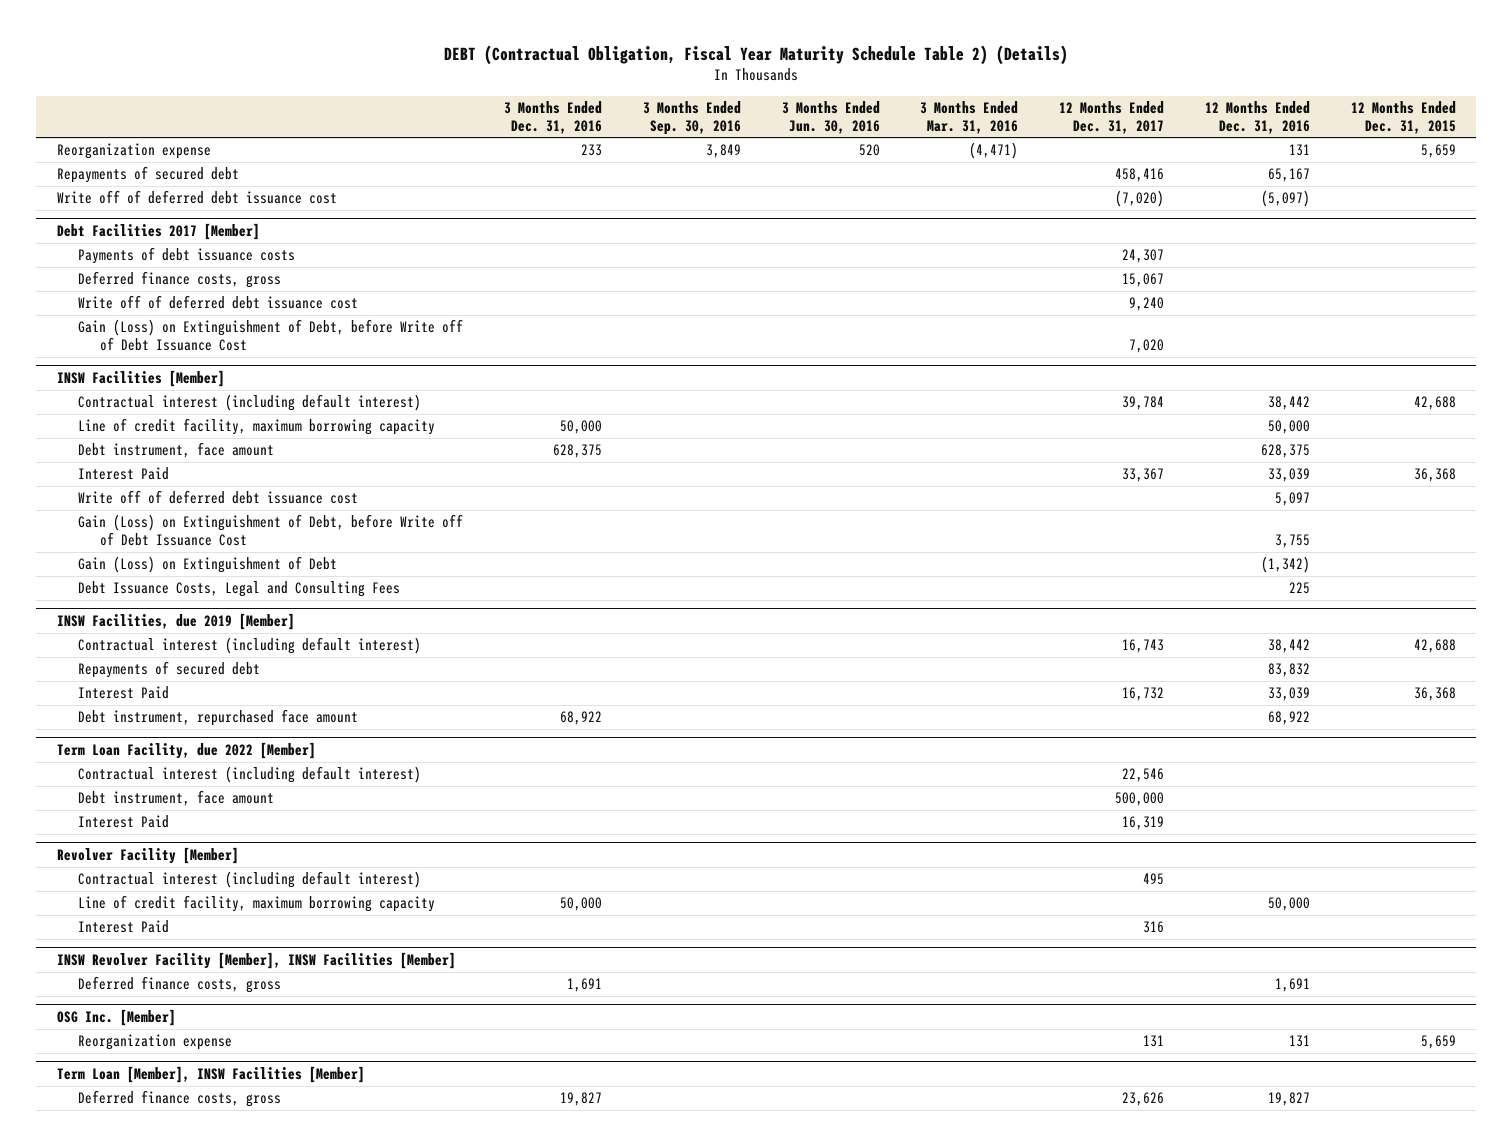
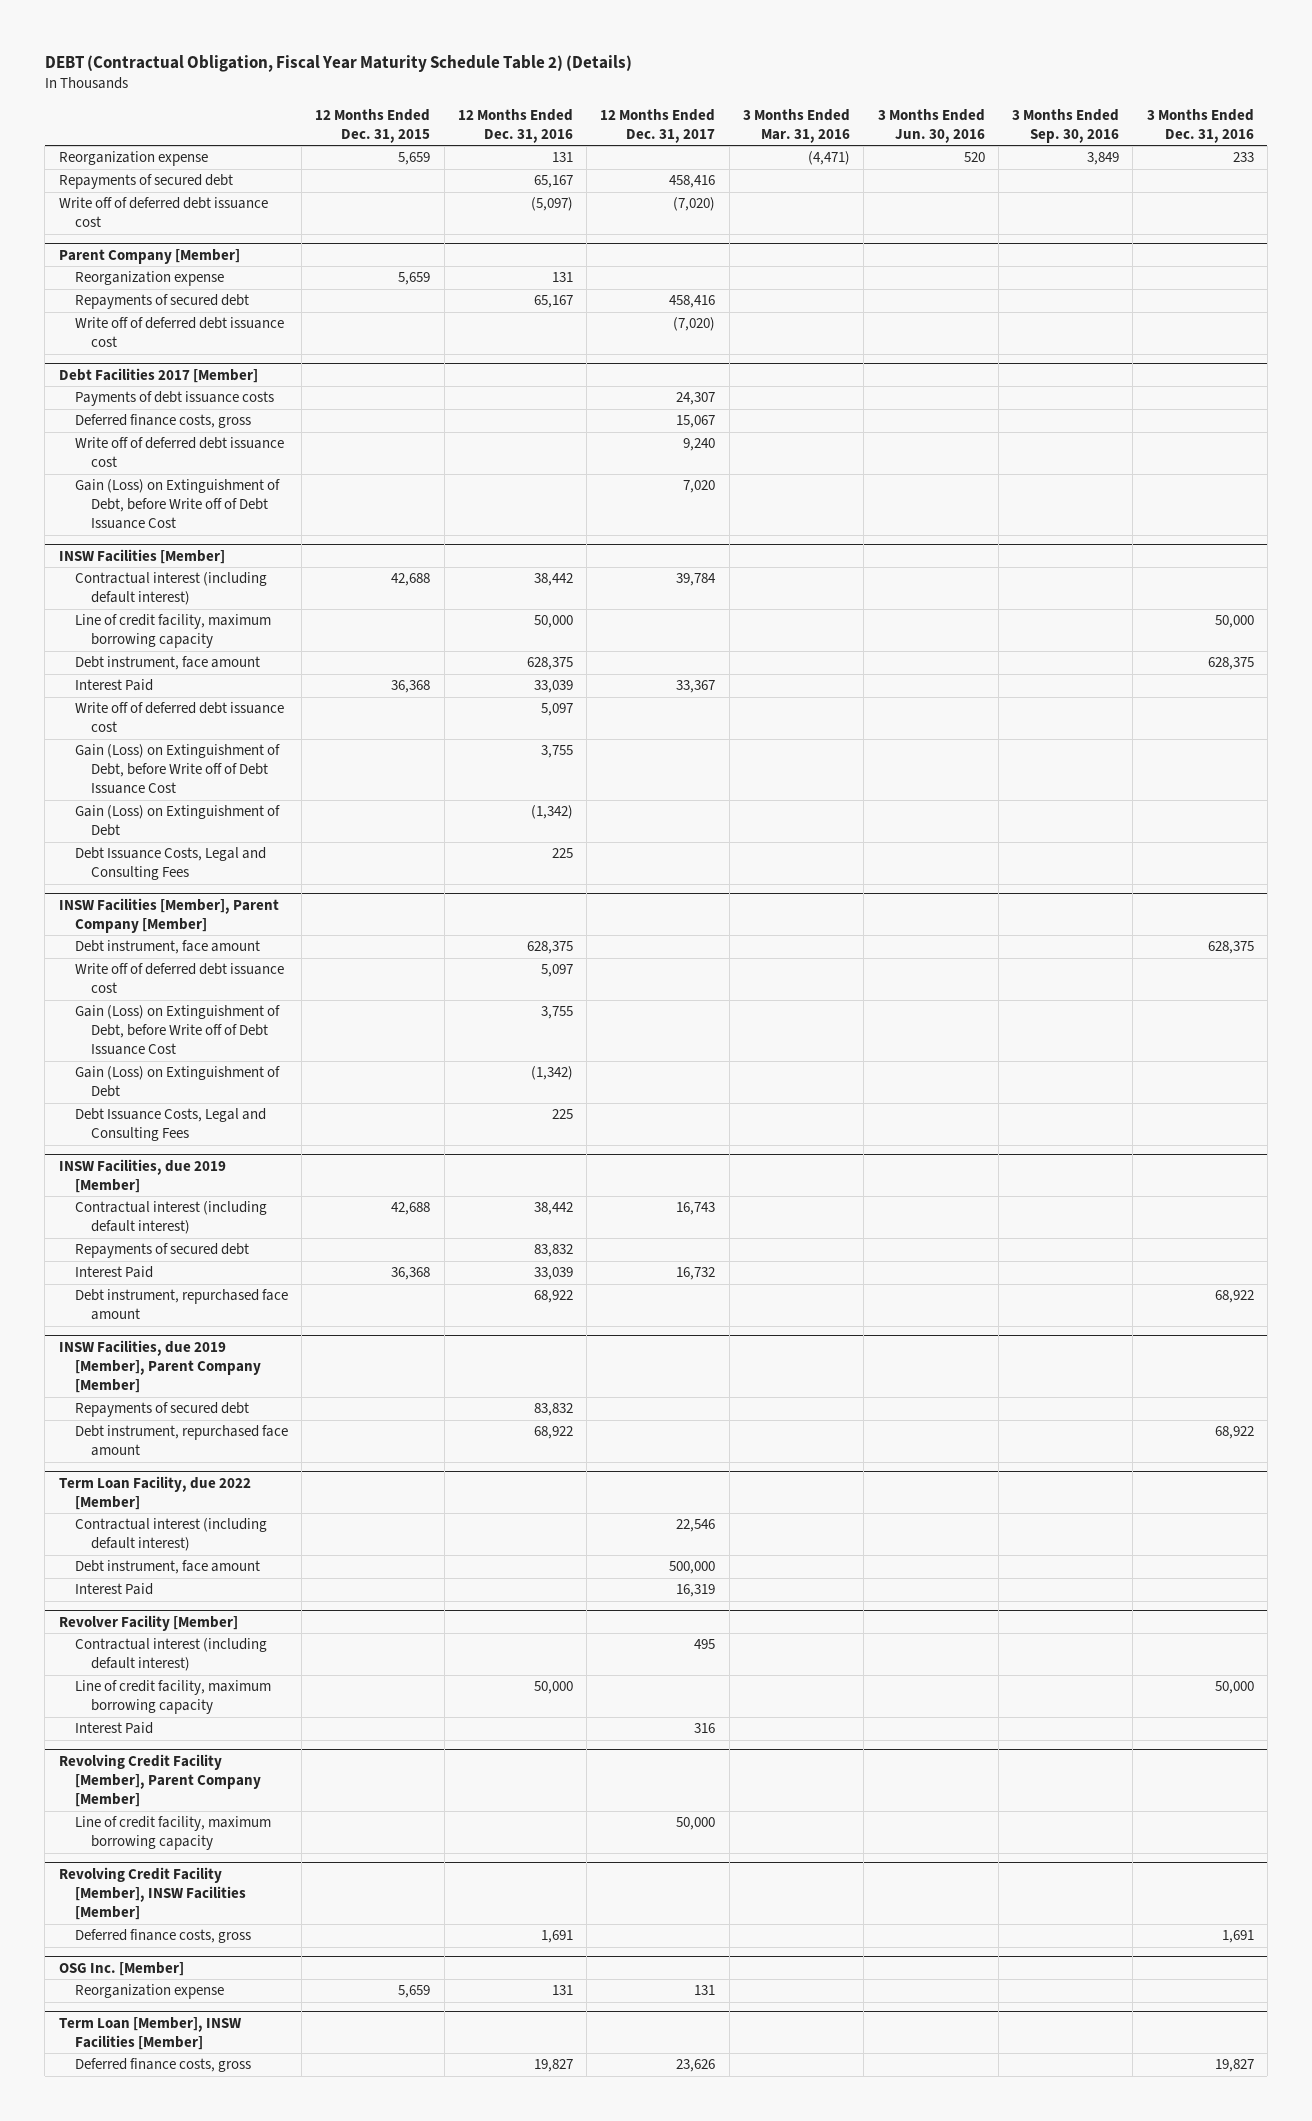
- | 3 Months Ended Dec. 31, 2016 | 3 Months Ended Sep. 30, 2016 | 3 Months Ended Jun. 30, 2016 | 3 Months Ended Mar. 31, 2016 | 12 Months Ended Dec. 31, 2017 | 12 Months Ended Dec. 31, 2016 | 12 Months Ended Dec. 31, 2015
+ | 12 Months Ended Dec. 31, 2015 | 12 Months Ended Dec. 31, 2016 | 12 Months Ended Dec. 31, 2017 | 3 Months Ended Mar. 31, 2016 | 3 Months Ended Jun. 30, 2016 | 3 Months Ended Sep. 30, 2016 | 3 Months Ended Dec. 31, 2016
+ Parent Company [Member]
+ Reorganization expense | 5,659 | 131 | | | | |
+ Repayments of secured debt | | 65,167 | 458,416 | | | |
+ Write off of deferred debt issuance cost | | | (7,020) | | | |
+ INSW Facilities [Member], Parent Company [Member]
+ Debt instrument, face amount | | 628,375 | | | | | 628,375
+ Write off of deferred debt issuance cost | | 5,097 | | | | |
+ Gain (Loss) on Extinguishment of Debt, before Write off of Debt Issuance Cost | | 3,755 | | | | |
+ Gain (Loss) on Extinguishment of Debt | | (1,342) | | | | |
+ Debt Issuance Costs, Legal and Consulting Fees | | 225 | | | | |
+ INSW Facilities, due 2019 [Member], Parent Company [Member]
+ Repayments of secured debt | | 83,832 | | | | |
+ Debt instrument, repurchased face amount | | 68,922 | | | | | 68,922
- INSW Revolver Facility [Member], INSW Facilities [Member]
+ Revolving Credit Facility [Member], Parent Company [Member]
+ Line of credit facility, maximum borrowing capacity | | | 50,000 | | | |
+ Revolving Credit Facility [Member], INSW Facilities [Member]

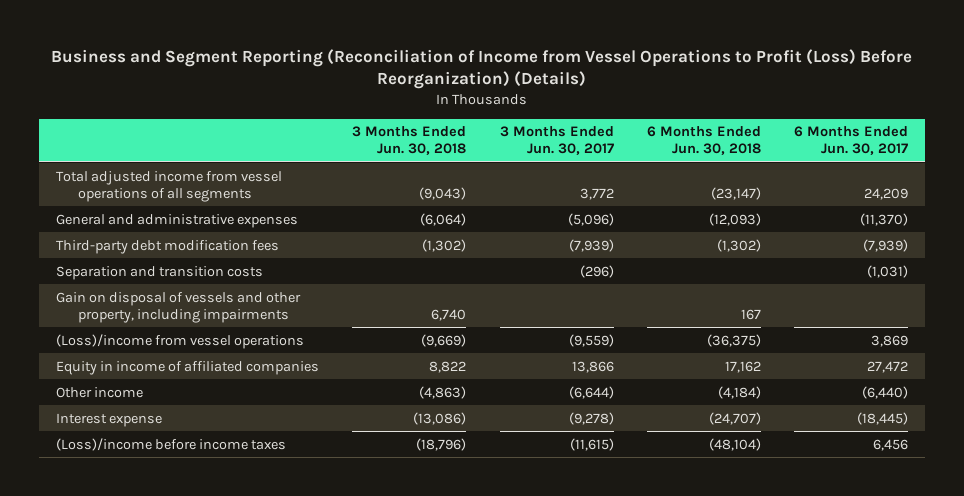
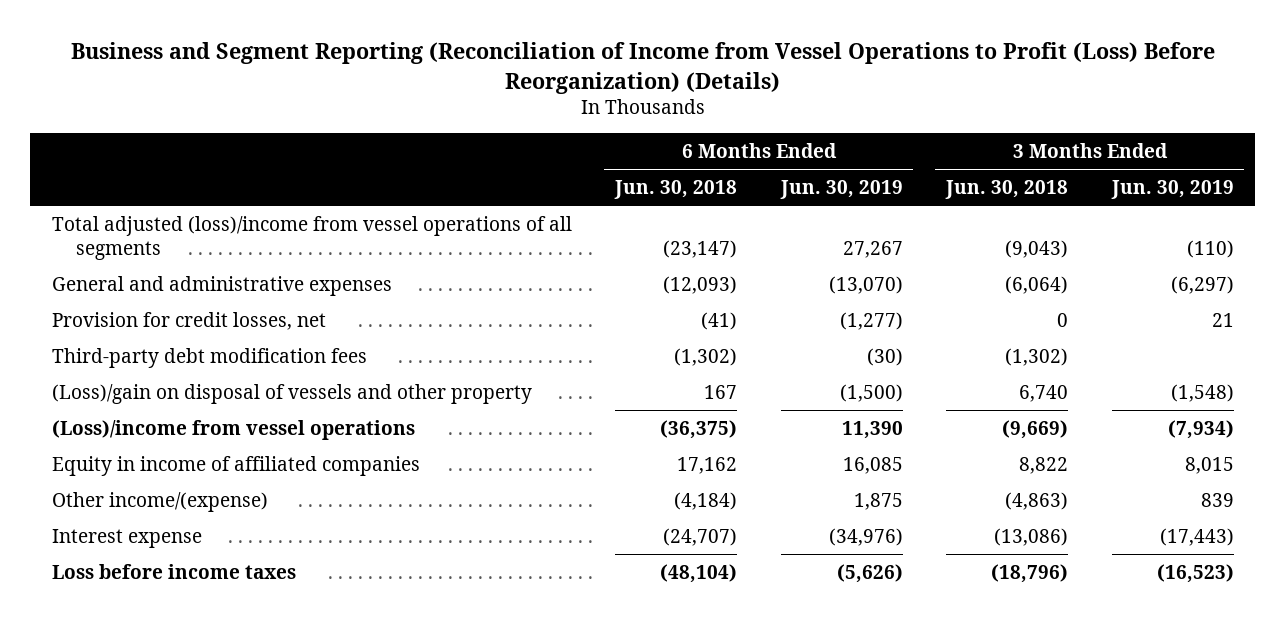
- | 3 Months Ended Jun. 30, 2018 | 3 Months Ended Jun. 30, 2017 | 6 Months Ended Jun. 30, 2018 | 6 Months Ended Jun. 30, 2017
+ | 6 Months Ended Jun. 30, 2018 | 6 Months Ended Jun. 30, 2019 | 3 Months Ended Jun. 30, 2018 | 3 Months Ended Jun. 30, 2019
- Total adjusted income from vessel operations of all segments | (9,043) | 3,772 | (23,147) | 24,209
+ Total adjusted (loss)/income from vessel operations of all segments | (23,147) | 27,267 | (9,043) | (110)
+ Provision for credit losses, net | (41) | (1,277) | 0 | 21
- Separation and transition costs | | (296) | | (1,031)
- Gain on disposal of vessels and other property, including impairments | 6,740 | | 167 |
+ (Loss)/gain on disposal of vessels and other property | 167 | (1,500) | 6,740 | (1,548)
- Other income | (4,863) | (6,644) | (4,184) | (6,440)
+ Other income/(expense) | (4,184) | 1,875 | (4,863) | 839
- (Loss)/income before income taxes | (18,796) | (11,615) | (48,104) | 6,456
+ Loss before income taxes | (48,104) | (5,626) | (18,796) | (16,523)

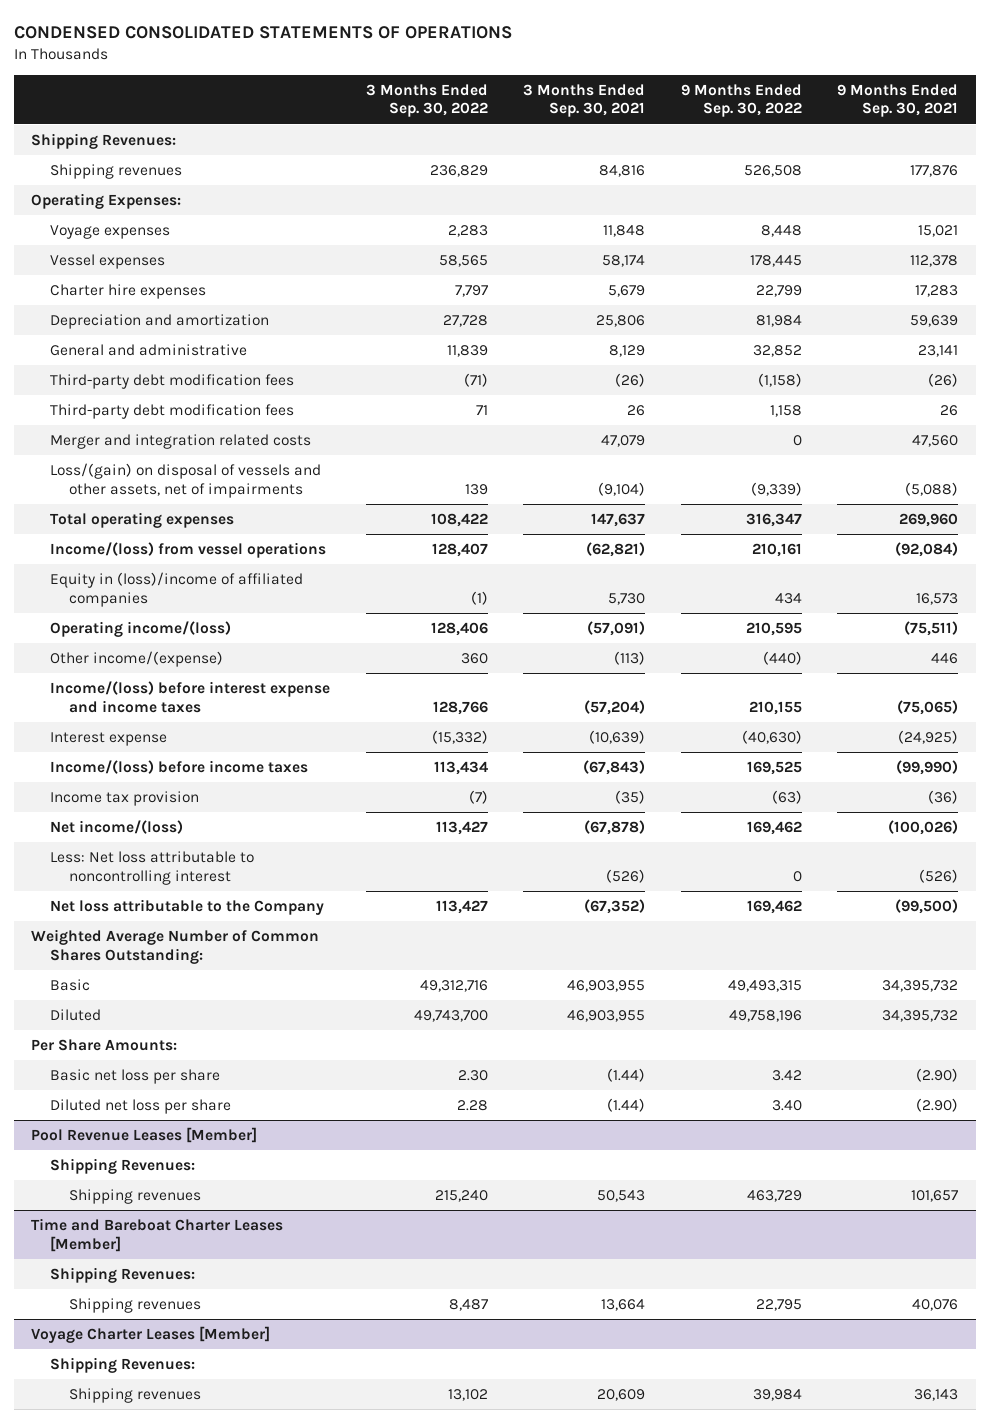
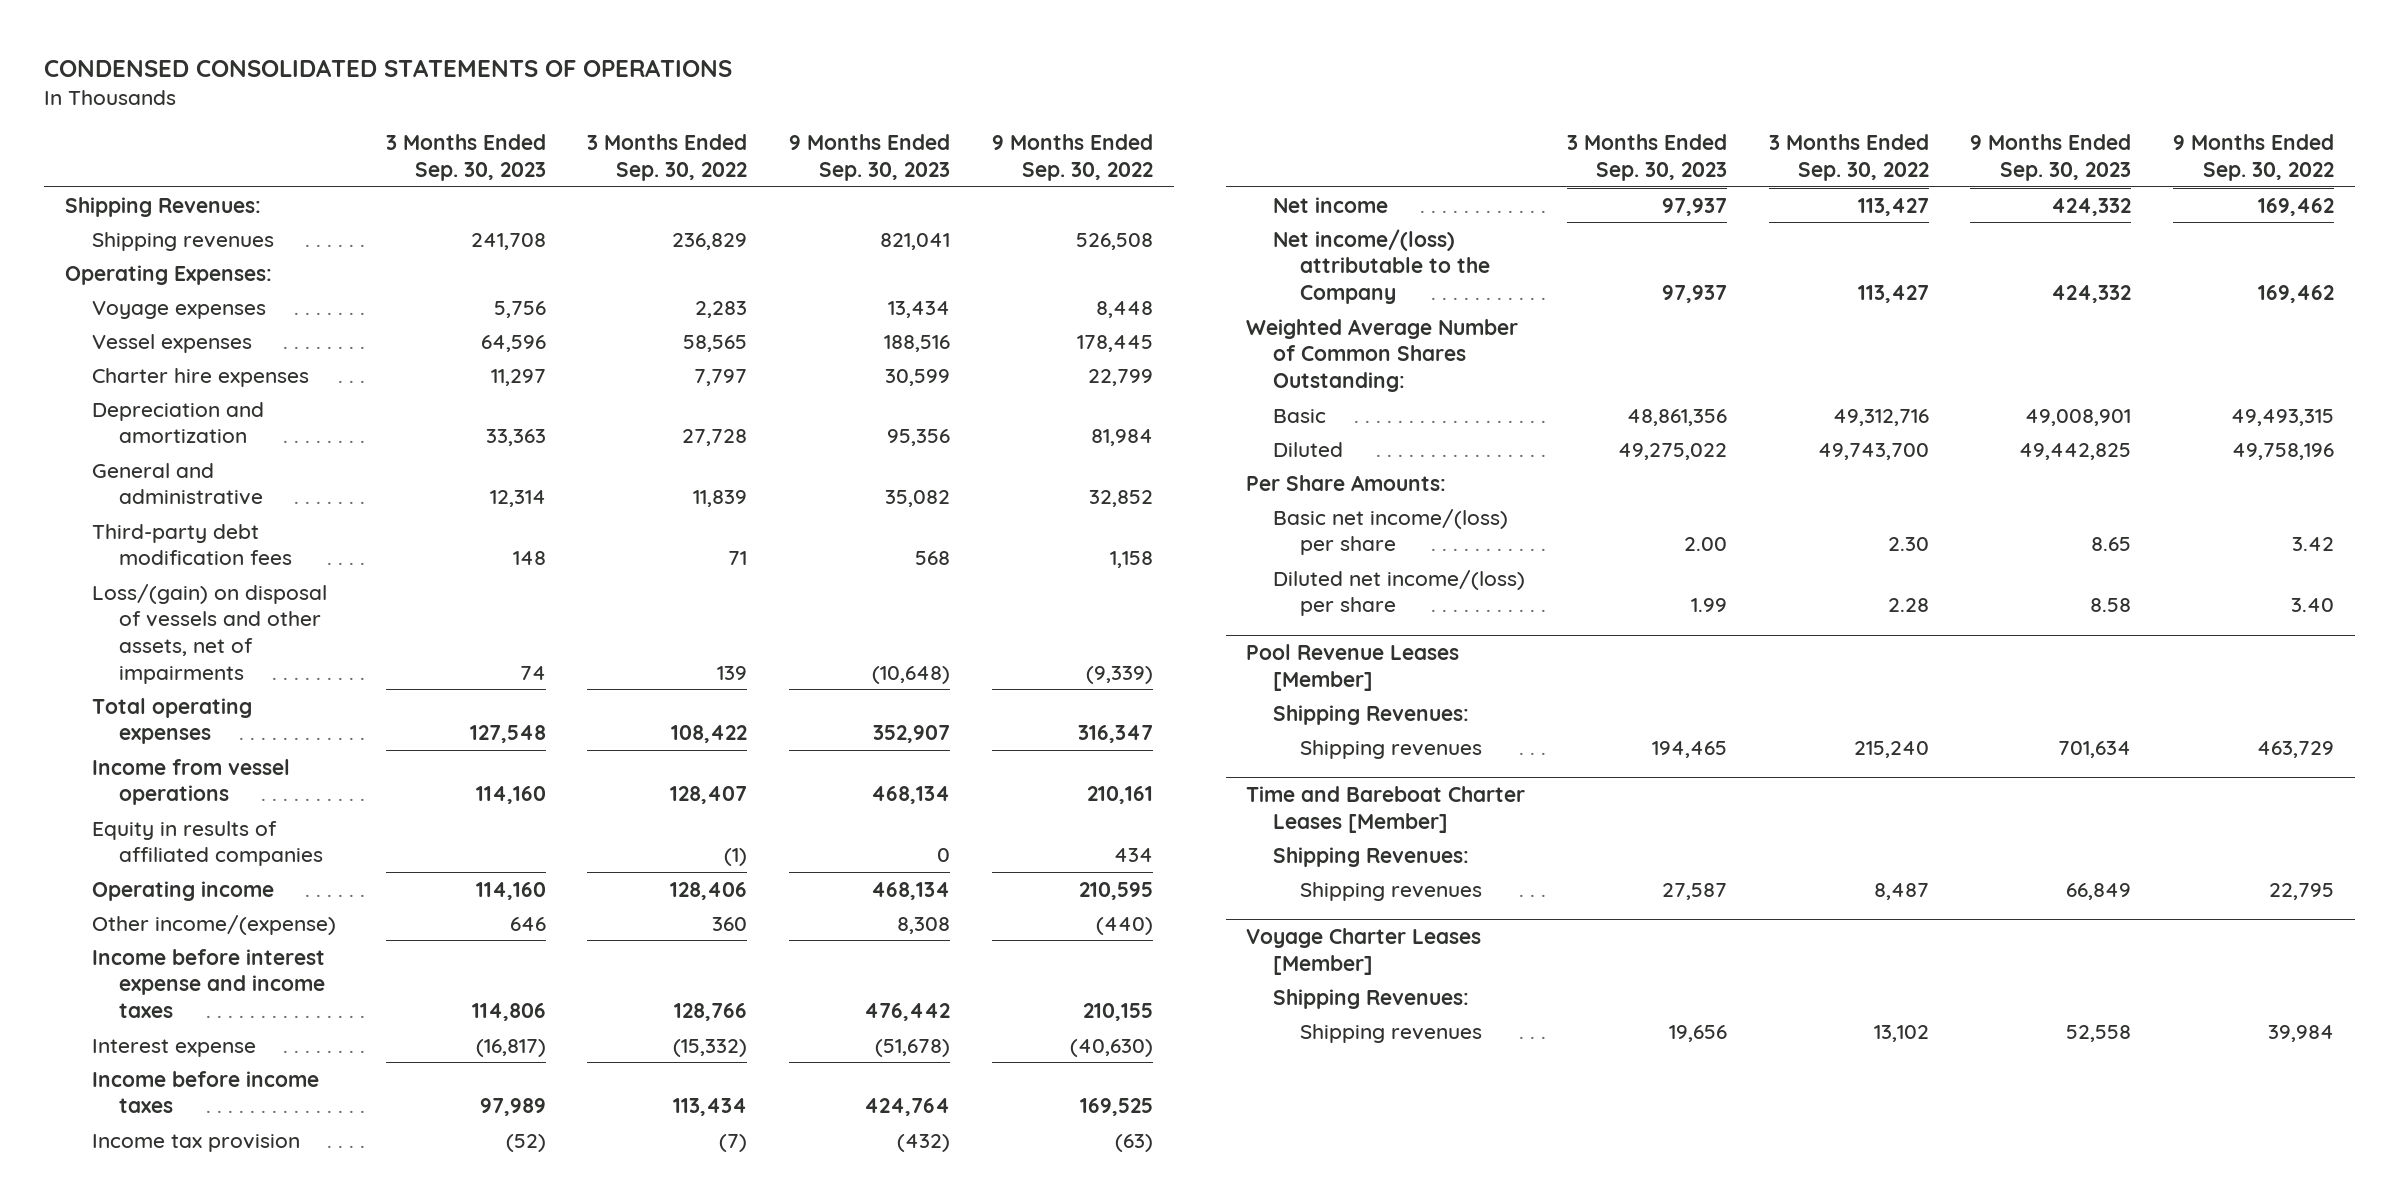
- | 3 Months Ended Sep. 30, 2022 | 3 Months Ended Sep. 30, 2021 | 9 Months Ended Sep. 30, 2022 | 9 Months Ended Sep. 30, 2021
+ | 3 Months Ended Sep. 30, 2023 | 3 Months Ended Sep. 30, 2022 | 9 Months Ended Sep. 30, 2023 | 9 Months Ended Sep. 30, 2022
- Third-party debt modification fees | (71) | (26) | (1,158) | (26)
- Merger and integration related costs | | 47,079 | 0 | 47,560
- Income/(loss) from vessel operations | 128,407 | (62,821) | 210,161 | (92,084)
- Equity in (loss)/income of affiliated companies | (1) | 5,730 | 434 | 16,573
- Operating income/(loss) | 128,406 | (57,091) | 210,595 | (75,511)
+ Income from vessel operations | 114,160 | 128,407 | 468,134 | 210,161
+ Equity in results of affiliated companies | | (1) | 0 | 434
+ Operating income | 114,160 | 128,406 | 468,134 | 210,595
- Income/(loss) before interest expense and income taxes | 128,766 | (57,204) | 210,155 | (75,065)
+ Income before interest expense and income taxes | 114,806 | 128,766 | 476,442 | 210,155
- Income/(loss) before income taxes | 113,434 | (67,843) | 169,525 | (99,990)
+ Income before income taxes | 97,989 | 113,434 | 424,764 | 169,525
- Net income/(loss) | 113,427 | (67,878) | 169,462 | (100,026)
- Less: Net loss attributable to noncontrolling interest | | (526) | 0 | (526)
- Net loss attributable to the Company | 113,427 | (67,352) | 169,462 | (99,500)
+ Net income | 97,937 | 113,427 | 424,332 | 169,462
+ Net income/(loss) attributable to the Company | 97,937 | 113,427 | 424,332 | 169,462
- Basic net loss per share | 2.30 | (1.44) | 3.42 | (2.90)
- Diluted net loss per share | 2.28 | (1.44) | 3.40 | (2.90)
+ Basic net income/(loss) per share | 2.00 | 2.30 | 8.65 | 3.42
+ Diluted net income/(loss) per share | 1.99 | 2.28 | 8.58 | 3.40

